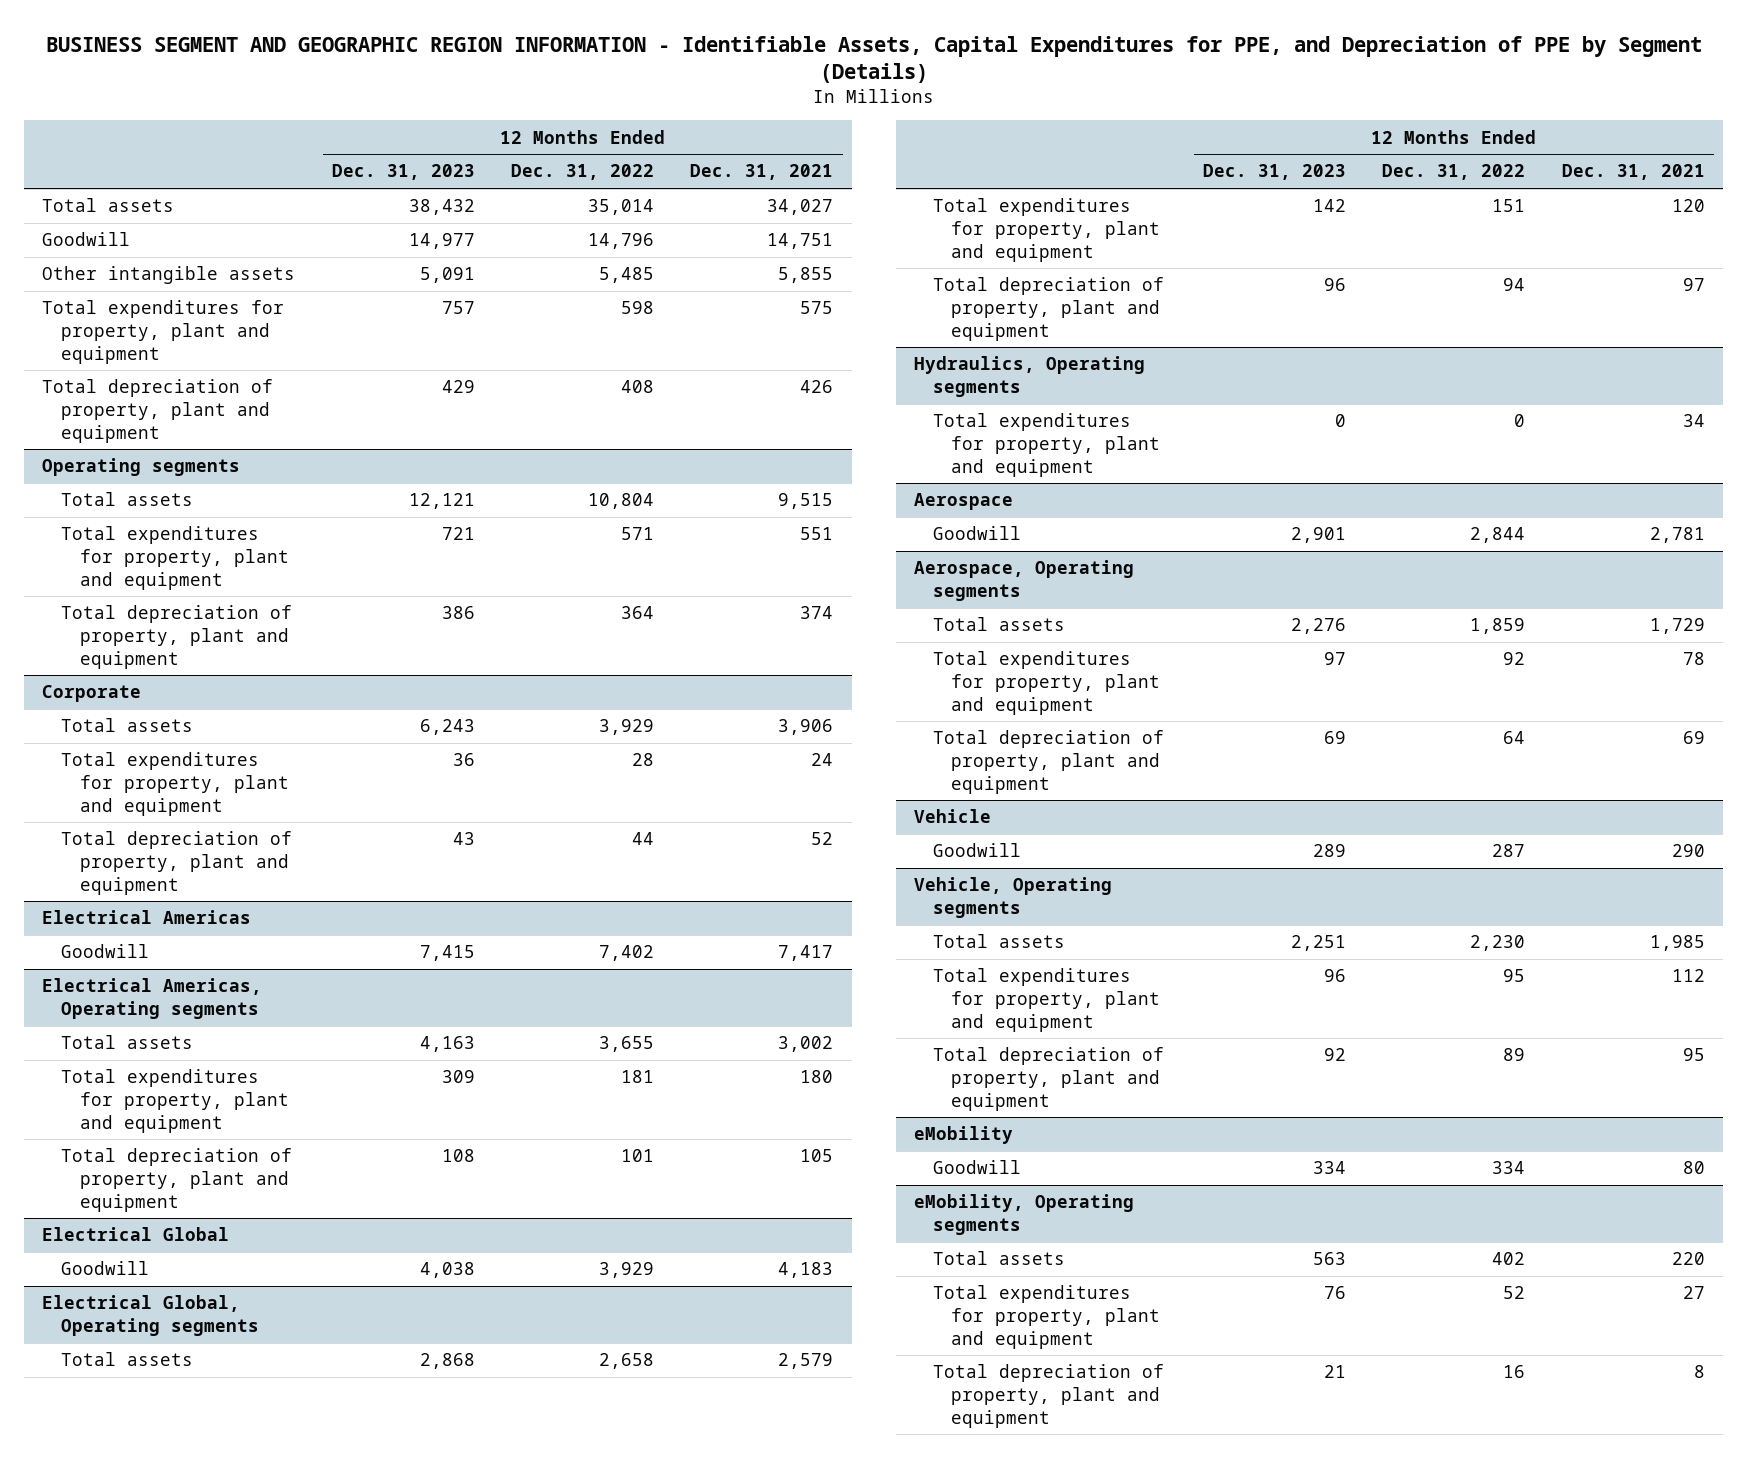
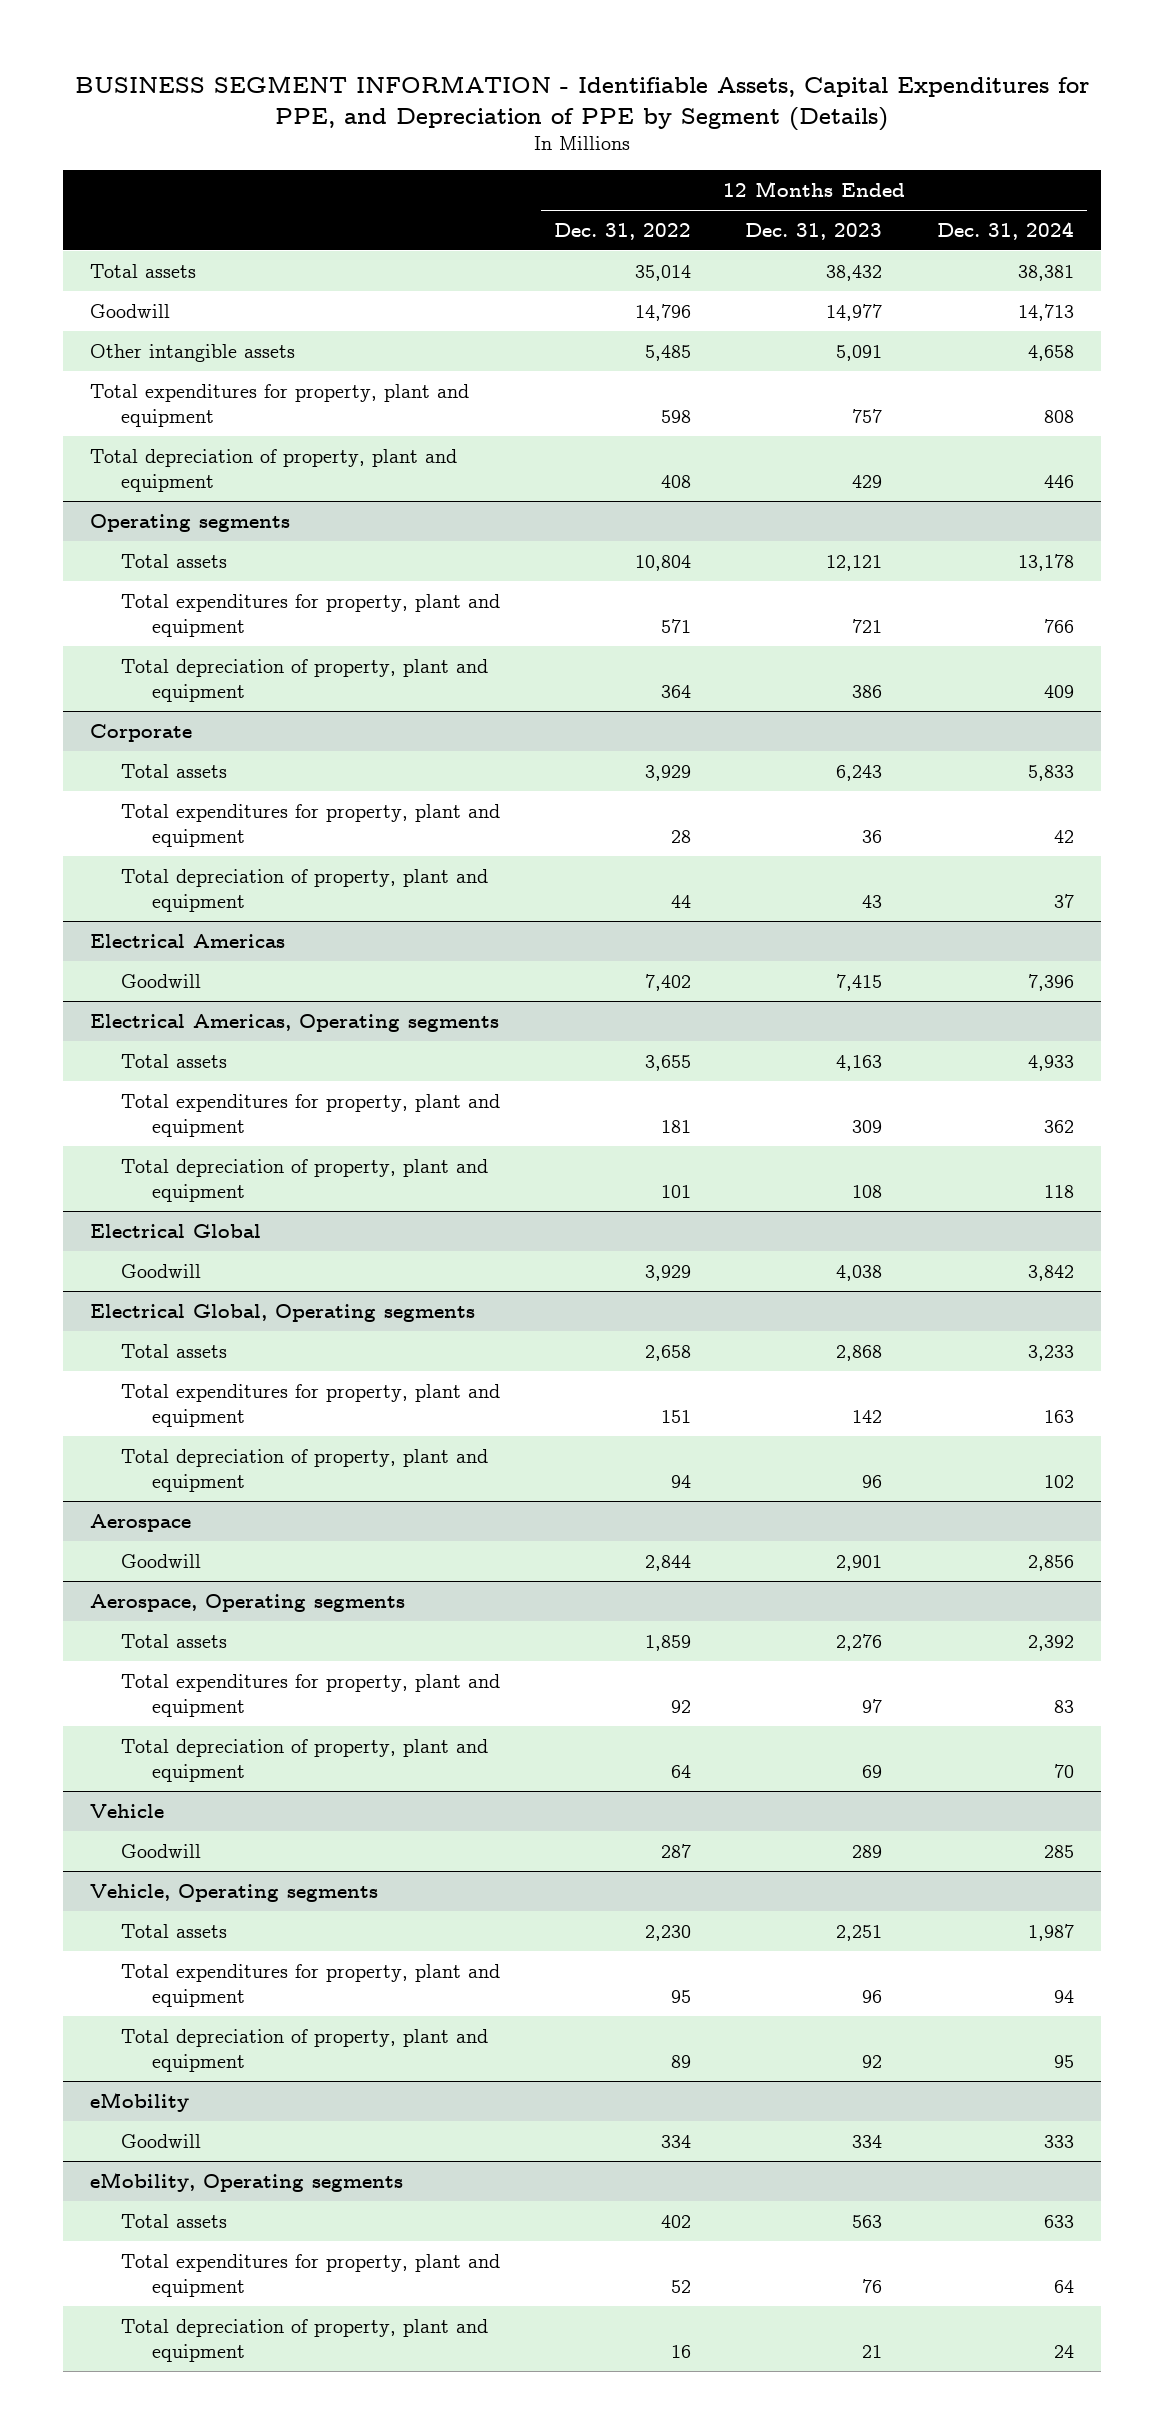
- BUSINESS SEGMENT AND GEOGRAPHIC REGION INFORMATION - Identifiable Assets, Capital Expenditures for PPE, and Depreciation of PPE by Segment (Details)
+ BUSINESS SEGMENT INFORMATION - Identifiable Assets, Capital Expenditures for PPE, and Depreciation of PPE by Segment (Details)
- | 12 Months Ended Dec. 31, 2023 | 12 Months Ended Dec. 31, 2022 | 12 Months Ended Dec. 31, 2021
+ | 12 Months Ended Dec. 31, 2022 | 12 Months Ended Dec. 31, 2023 | 12 Months Ended Dec. 31, 2024
- Hydraulics, Operating segments
- Total expenditures for property, plant and equipment | 0 | 0 | 34

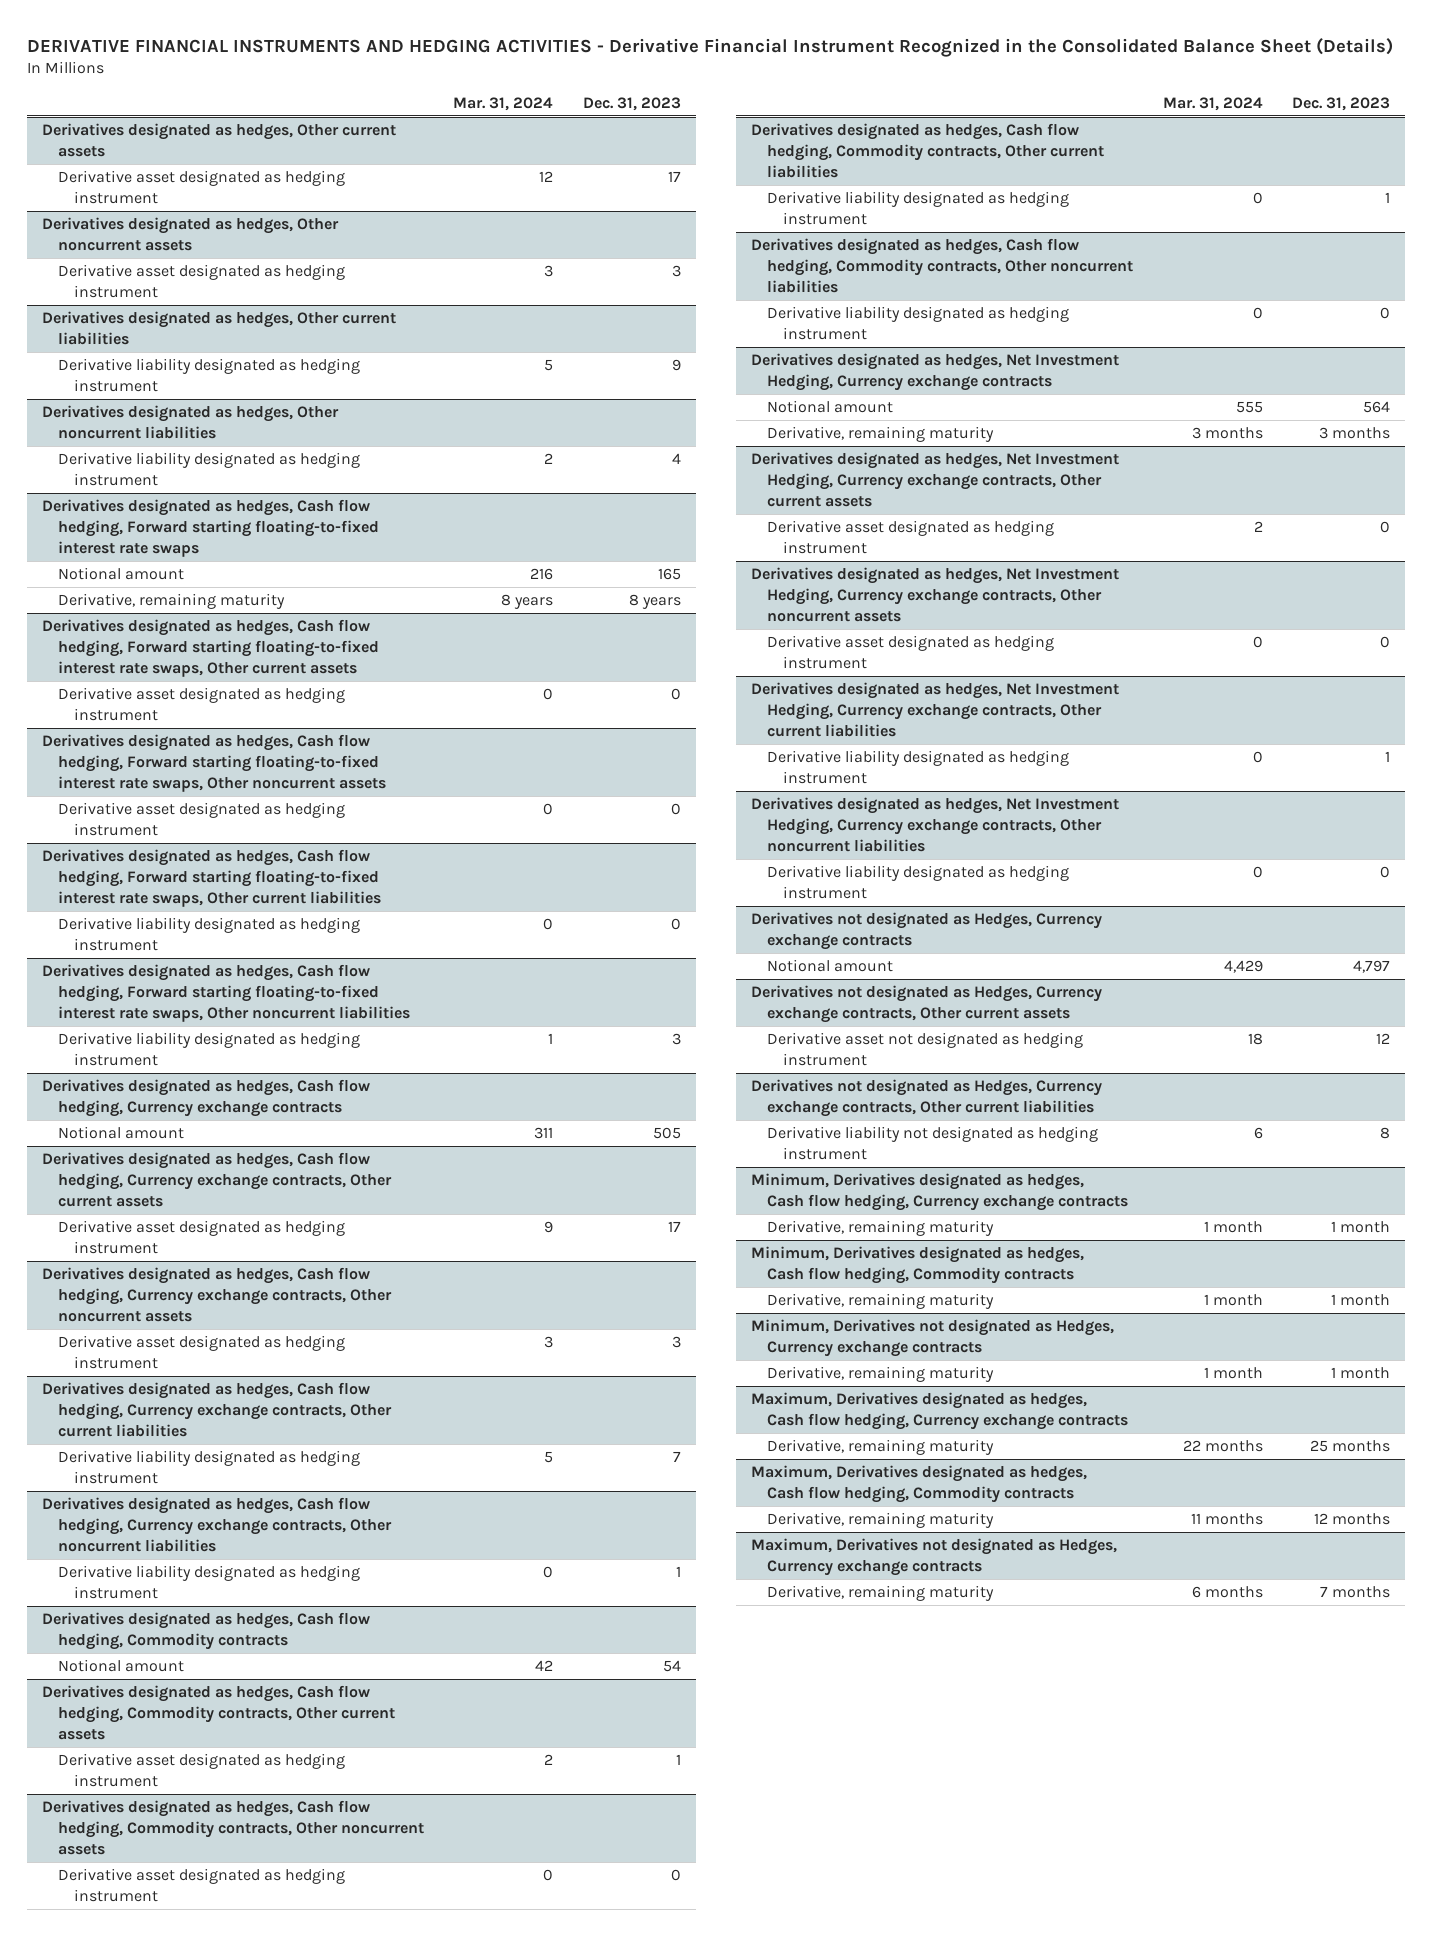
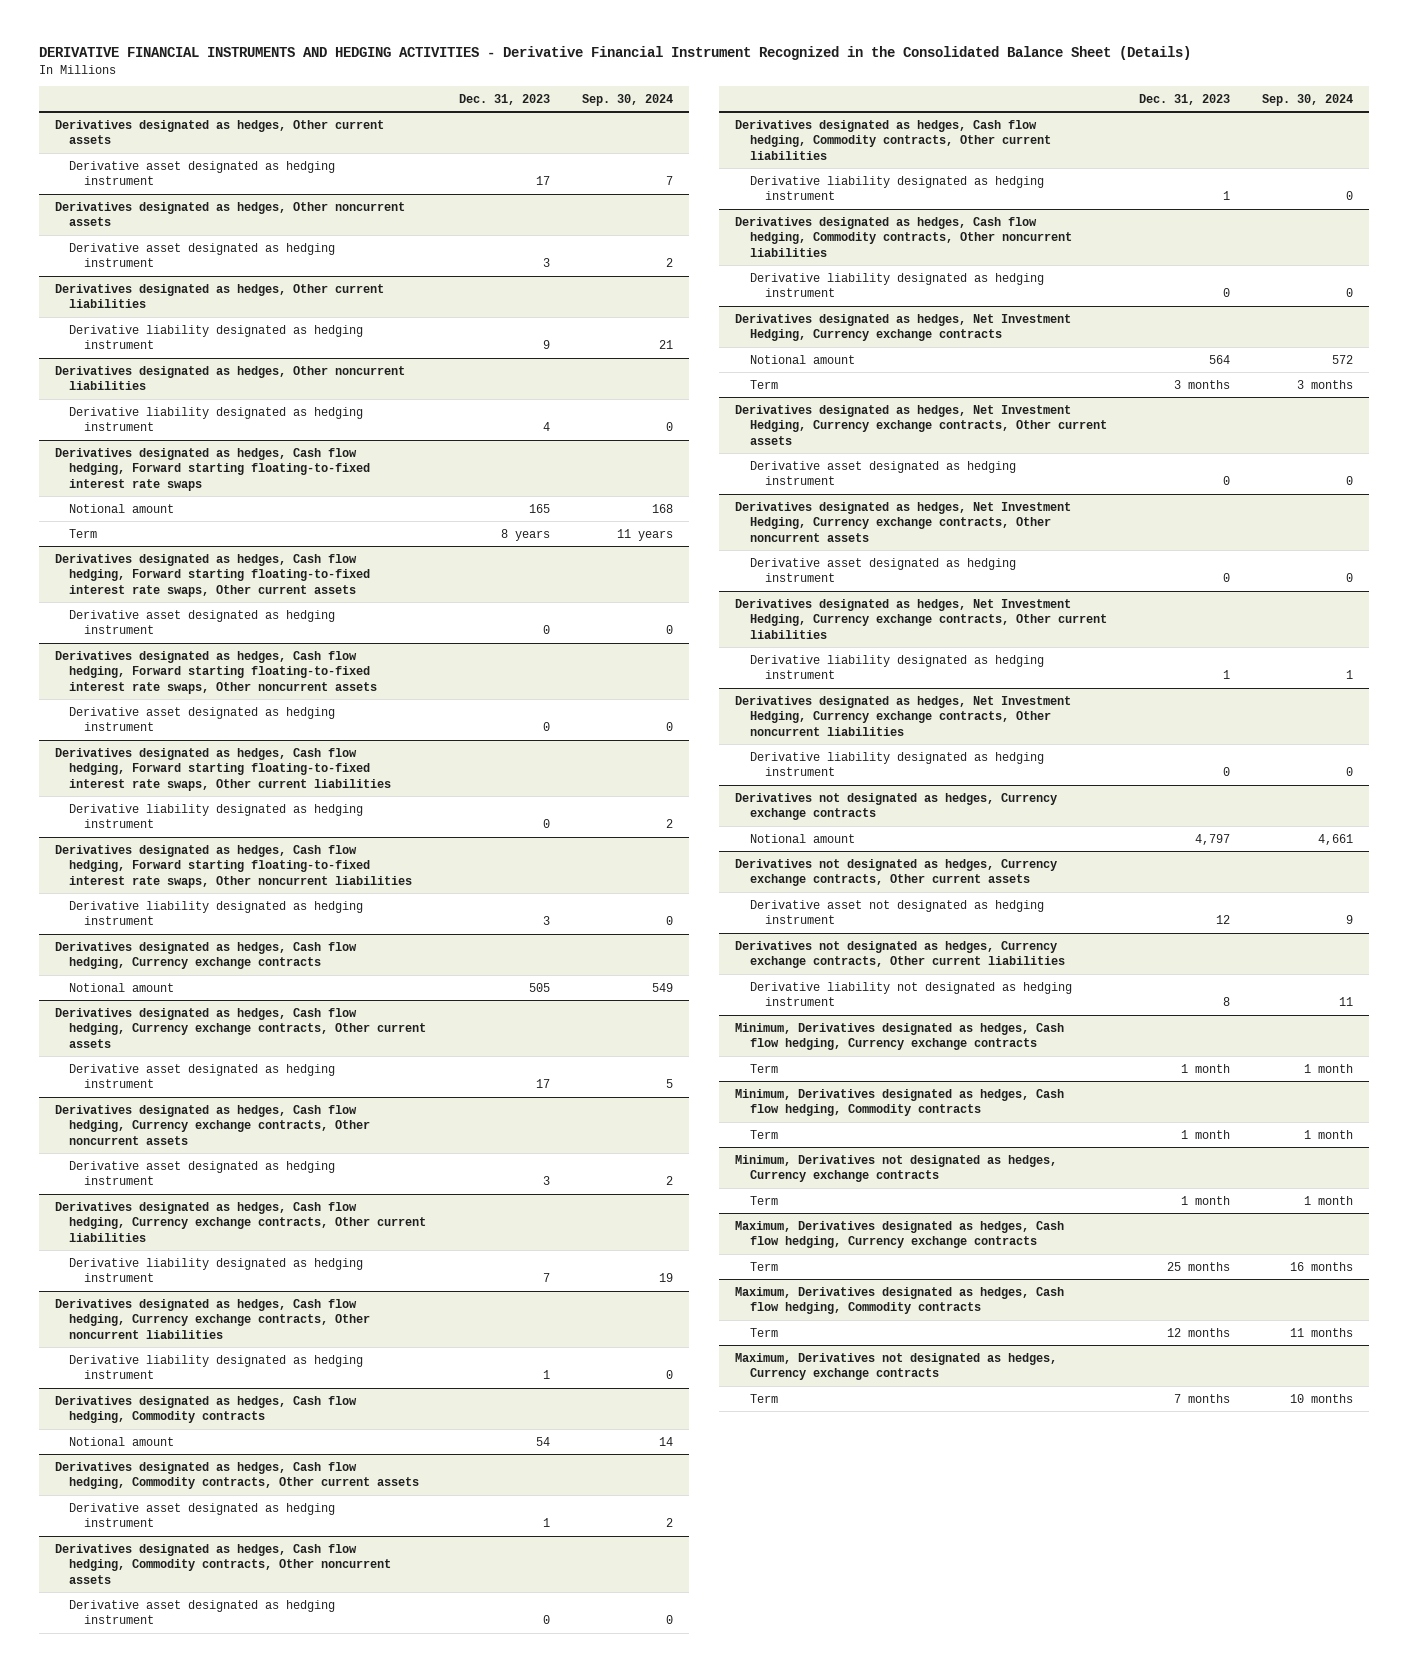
- | Mar. 31, 2024 | Dec. 31, 2023
+ | Dec. 31, 2023 | Sep. 30, 2024
@ Derivatives designated as hedges, Cash flow hedging, Forward starting floating-to-fixed interest rate swaps
- Derivative, remaining maturity | 8 years | 8 years
+ Term | 8 years | 11 years
@ Derivatives designated as hedges, Net Investment Hedging, Currency exchange contracts
- Derivative, remaining maturity | 3 months | 3 months
+ Term | 3 months | 3 months
- Derivatives not designated as Hedges, Currency exchange contracts
+ Derivatives not designated as hedges, Currency exchange contracts
- Derivatives not designated as Hedges, Currency exchange contracts, Other current assets
+ Derivatives not designated as hedges, Currency exchange contracts, Other current assets
- Derivatives not designated as Hedges, Currency exchange contracts, Other current liabilities
+ Derivatives not designated as hedges, Currency exchange contracts, Other current liabilities
@ Minimum, Derivatives designated as hedges, Cash flow hedging, Currency exchange contracts
- Derivative, remaining maturity | 1 month | 1 month
+ Term | 1 month | 1 month
@ Minimum, Derivatives designated as hedges, Cash flow hedging, Commodity contracts
- Derivative, remaining maturity | 1 month | 1 month
- Minimum, Derivatives not designated as Hedges, Currency exchange contracts
- Derivative, remaining maturity | 1 month | 1 month
@ Minimum, Derivatives designated as hedges, Cash flow hedging, Commodity contracts
+ Term | 1 month | 1 month
+ Minimum, Derivatives not designated as hedges, Currency exchange contracts
+ Term | 1 month | 1 month
@ Maximum, Derivatives designated as hedges, Cash flow hedging, Currency exchange contracts
- Derivative, remaining maturity | 22 months | 25 months
+ Term | 25 months | 16 months
@ Maximum, Derivatives designated as hedges, Cash flow hedging, Commodity contracts
- Derivative, remaining maturity | 11 months | 12 months
- Maximum, Derivatives not designated as Hedges, Currency exchange contracts
- Derivative, remaining maturity | 6 months | 7 months
@ Maximum, Derivatives designated as hedges, Cash flow hedging, Commodity contracts
+ Term | 12 months | 11 months
+ Maximum, Derivatives not designated as hedges, Currency exchange contracts
+ Term | 7 months | 10 months

